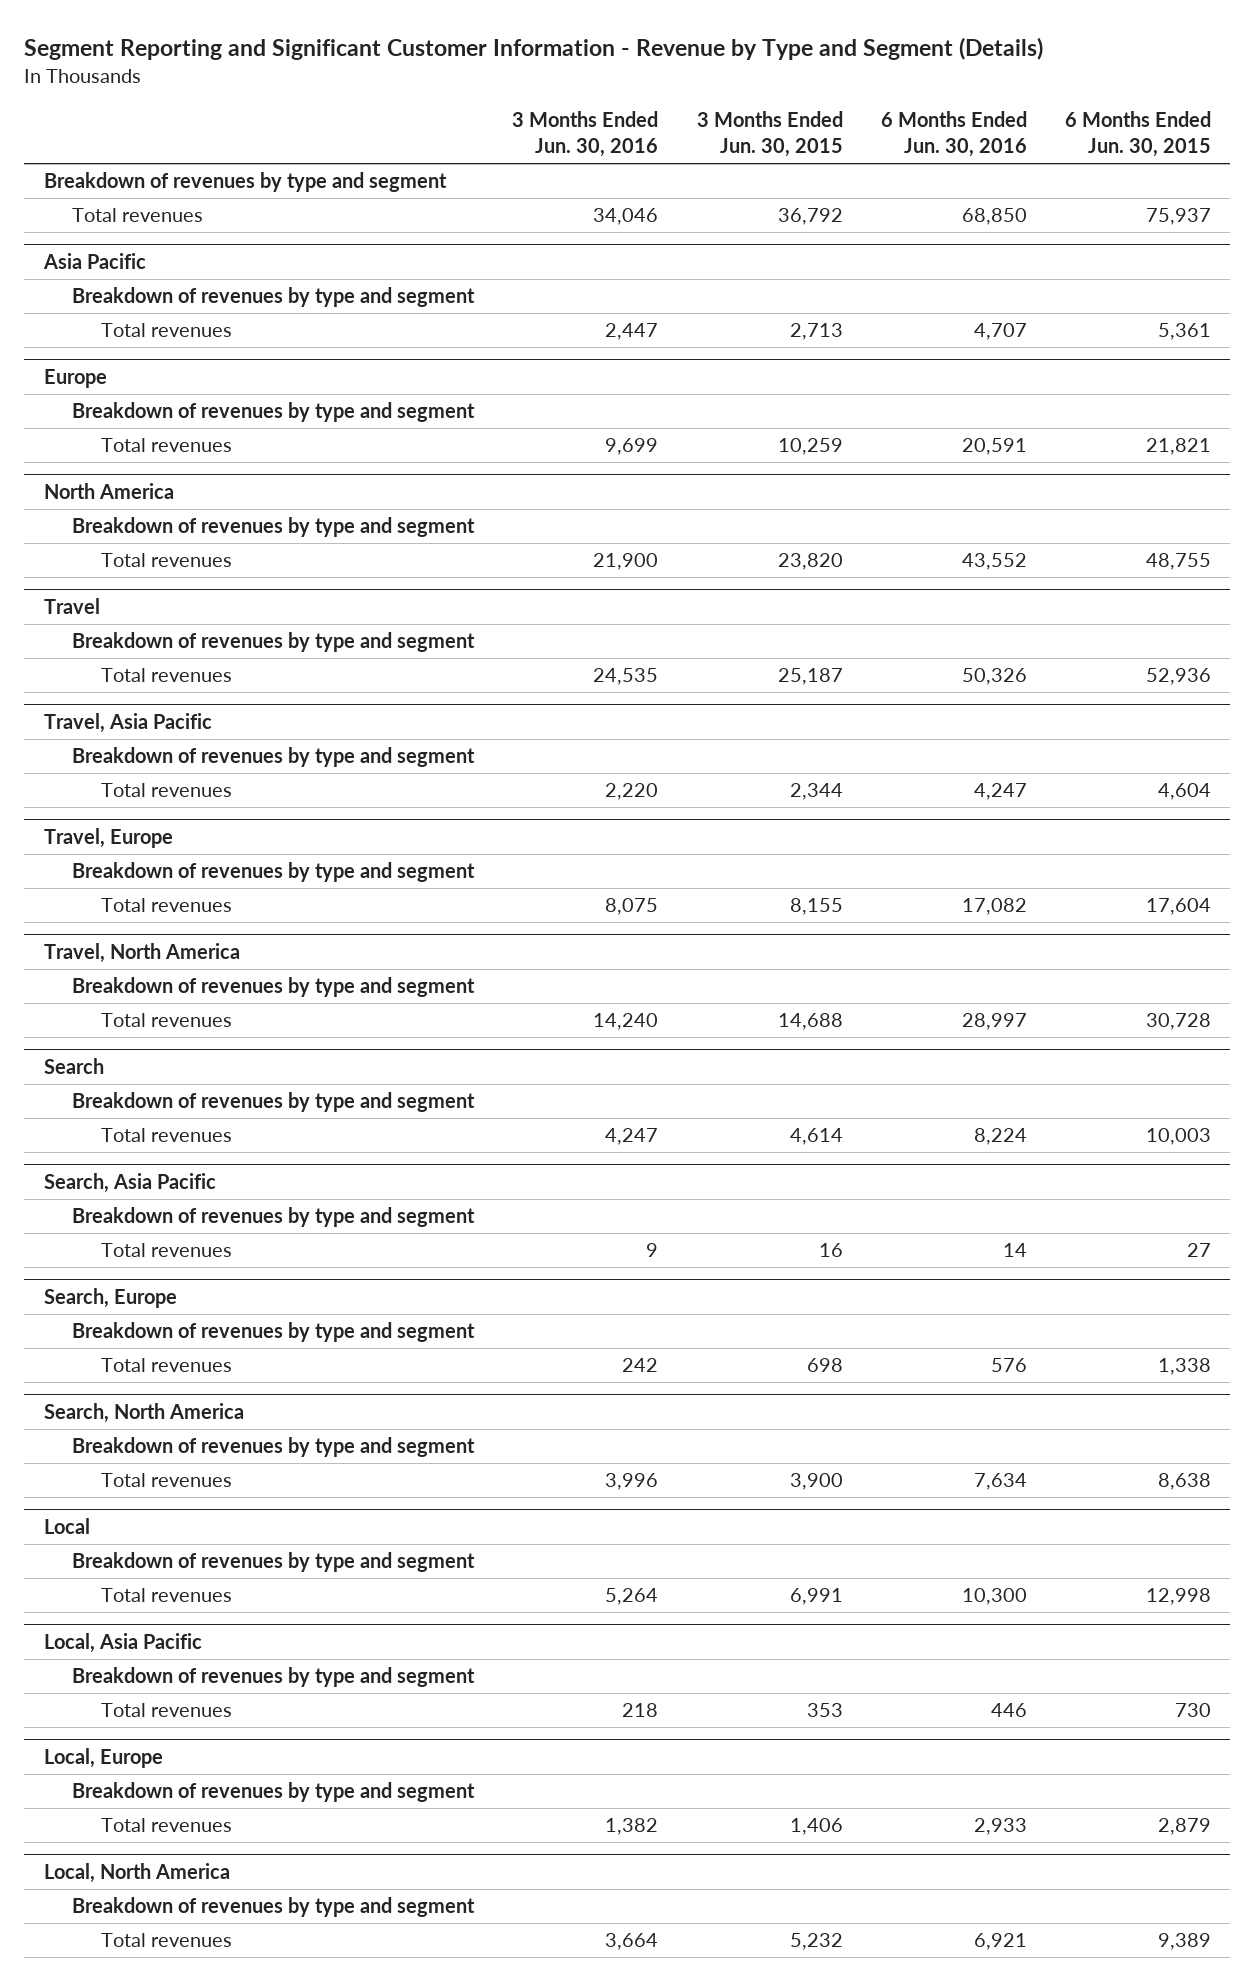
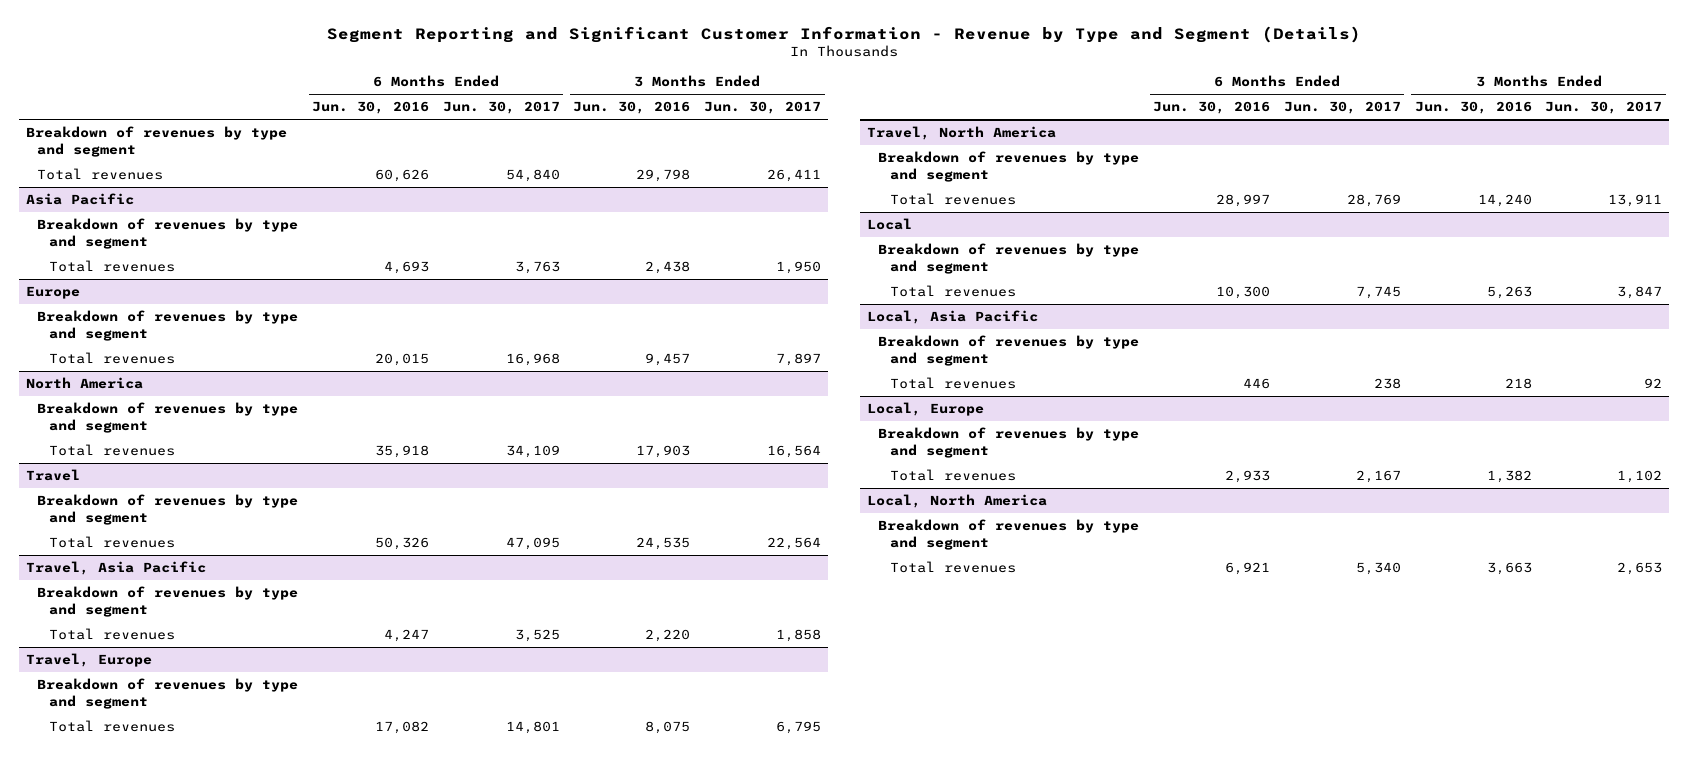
- | 3 Months Ended Jun. 30, 2016 | 3 Months Ended Jun. 30, 2015 | 6 Months Ended Jun. 30, 2016 | 6 Months Ended Jun. 30, 2015
+ | 6 Months Ended Jun. 30, 2016 | 6 Months Ended Jun. 30, 2017 | 3 Months Ended Jun. 30, 2016 | 3 Months Ended Jun. 30, 2017
- Total revenues | 34,046 | 36,792 | 68,850 | 75,937
+ Total revenues | 60,626 | 54,840 | 29,798 | 26,411
@ Asia Pacific
- Total revenues | 2,447 | 2,713 | 4,707 | 5,361
+ Total revenues | 4,693 | 3,763 | 2,438 | 1,950
@ Europe
- Total revenues | 9,699 | 10,259 | 20,591 | 21,821
+ Total revenues | 20,015 | 16,968 | 9,457 | 7,897
@ North America
- Total revenues | 21,900 | 23,820 | 43,552 | 48,755
+ Total revenues | 35,918 | 34,109 | 17,903 | 16,564
- Search
- Breakdown of revenues by type and segment
- Total revenues | 4,247 | 4,614 | 8,224 | 10,003
- Search, Asia Pacific
- Breakdown of revenues by type and segment
- Total revenues | 9 | 16 | 14 | 27
- Search, Europe
- Breakdown of revenues by type and segment
- Total revenues | 242 | 698 | 576 | 1,338
- Search, North America
- Breakdown of revenues by type and segment
- Total revenues | 3,996 | 3,900 | 7,634 | 8,638
@ Local
- Total revenues | 5,264 | 6,991 | 10,300 | 12,998
+ Total revenues | 10,300 | 7,745 | 5,263 | 3,847
@ Local, North America
- Total revenues | 3,664 | 5,232 | 6,921 | 9,389
+ Total revenues | 6,921 | 5,340 | 3,663 | 2,653

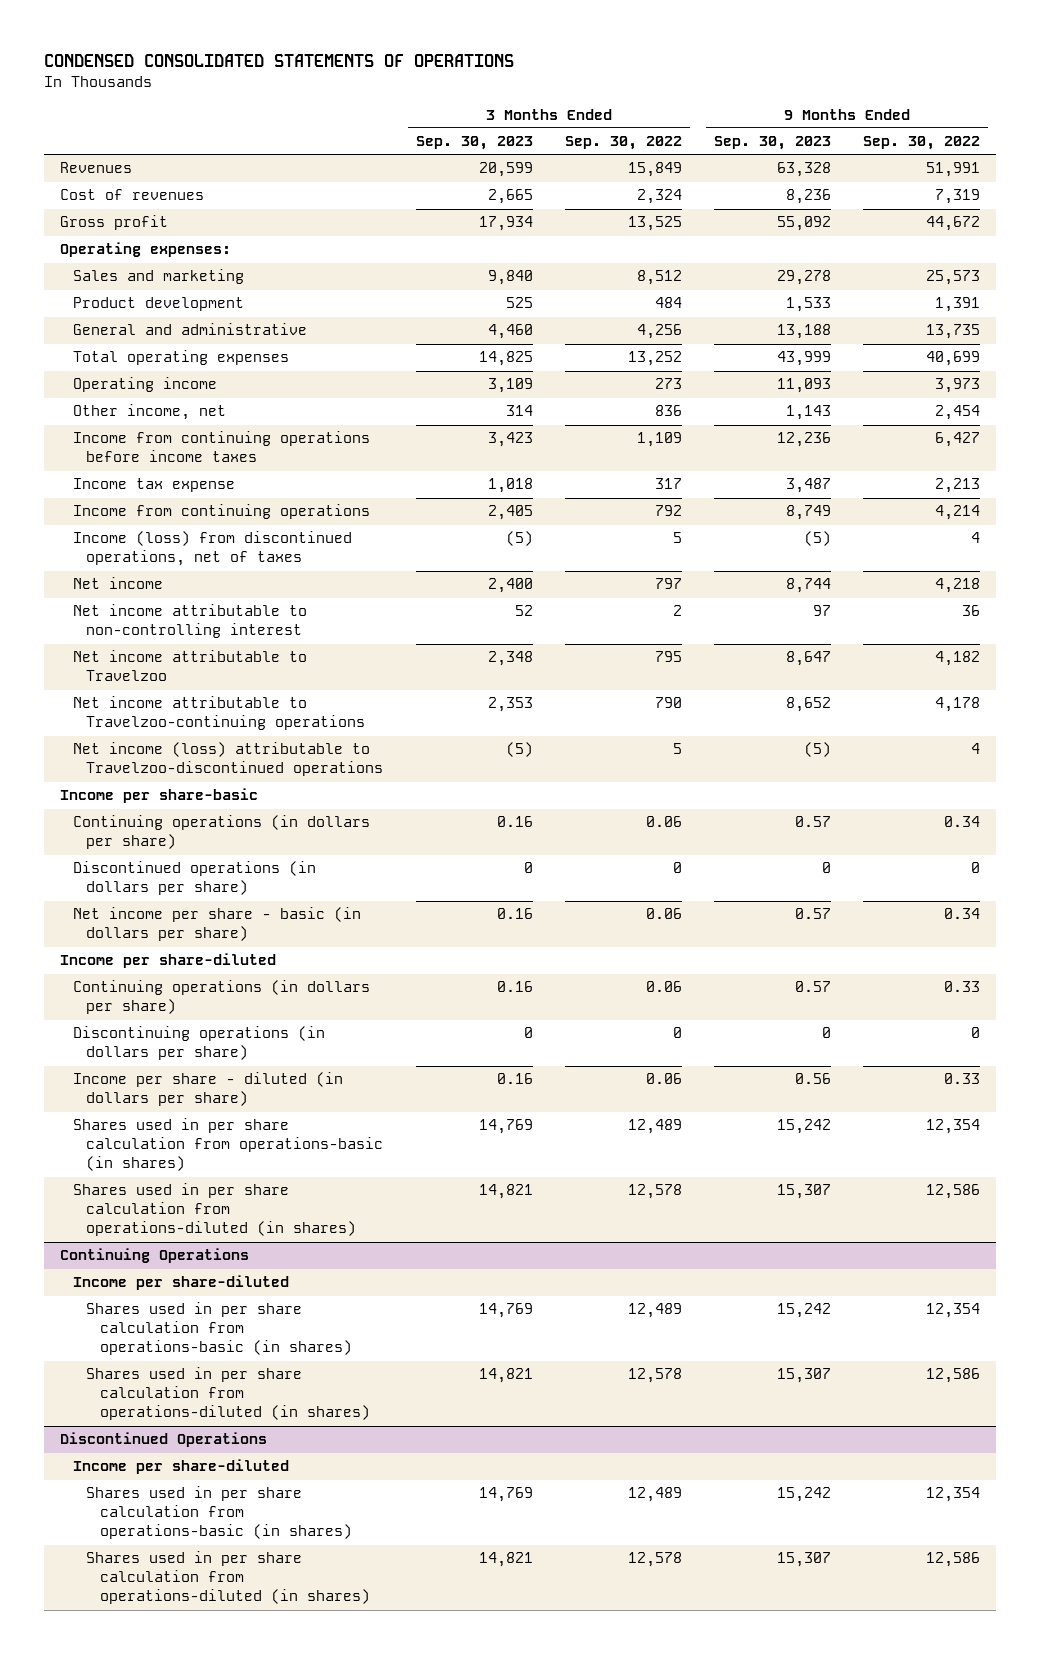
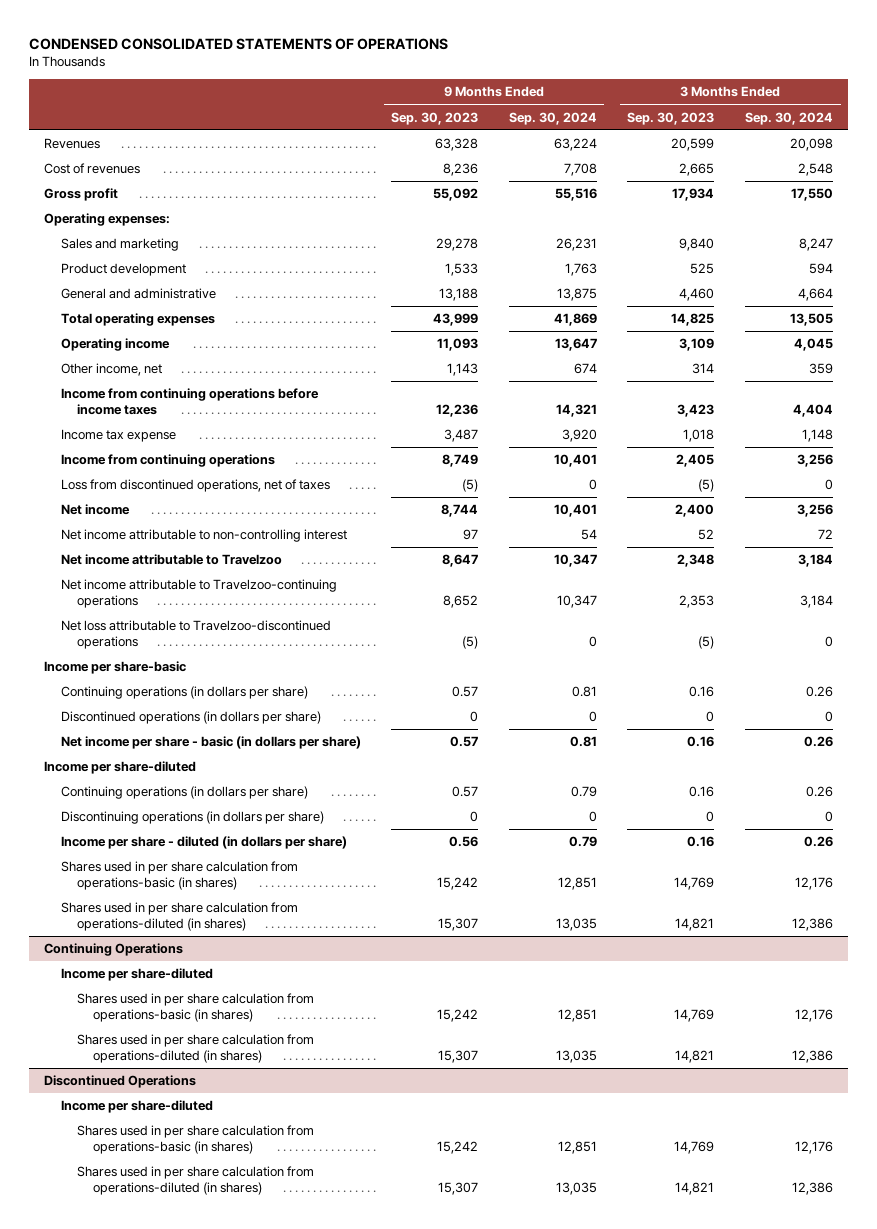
- | 3 Months Ended Sep. 30, 2023 | 3 Months Ended Sep. 30, 2022 | 9 Months Ended Sep. 30, 2023 | 9 Months Ended Sep. 30, 2022
+ | 9 Months Ended Sep. 30, 2023 | 9 Months Ended Sep. 30, 2024 | 3 Months Ended Sep. 30, 2023 | 3 Months Ended Sep. 30, 2024
- Income (loss) from discontinued operations, net of taxes | (5) | 5 | (5) | 4
+ Loss from discontinued operations, net of taxes | (5) | 0 | (5) | 0
- Net income (loss) attributable to Travelzoo-discontinued operations | (5) | 5 | (5) | 4
+ Net loss attributable to Travelzoo-discontinued operations | (5) | 0 | (5) | 0

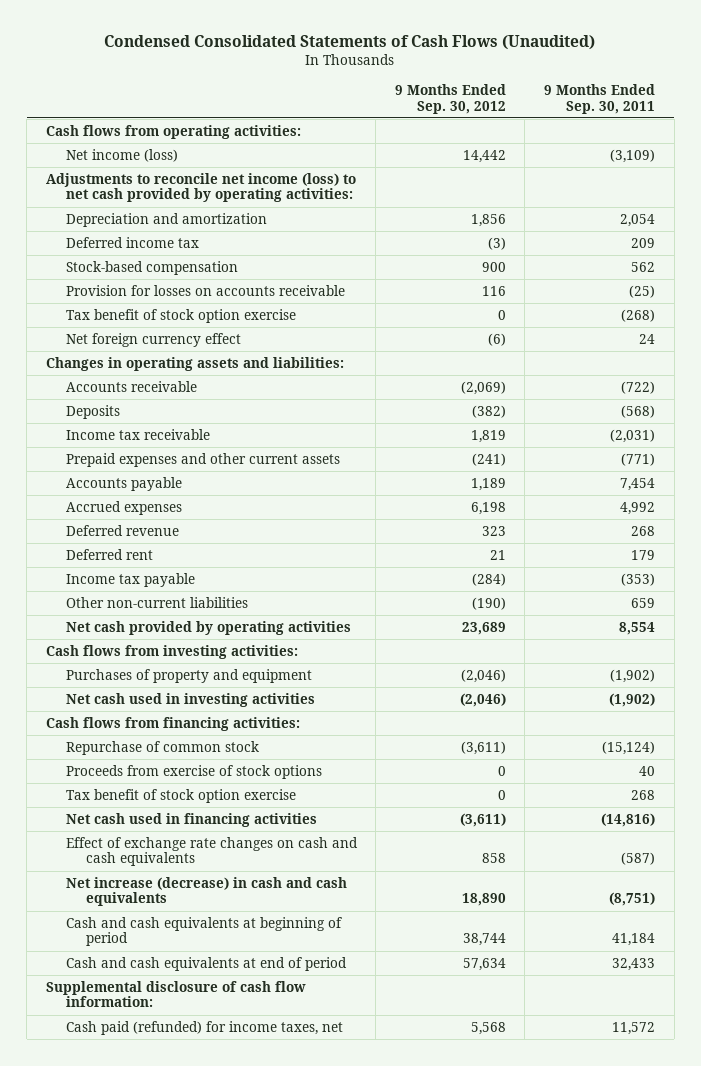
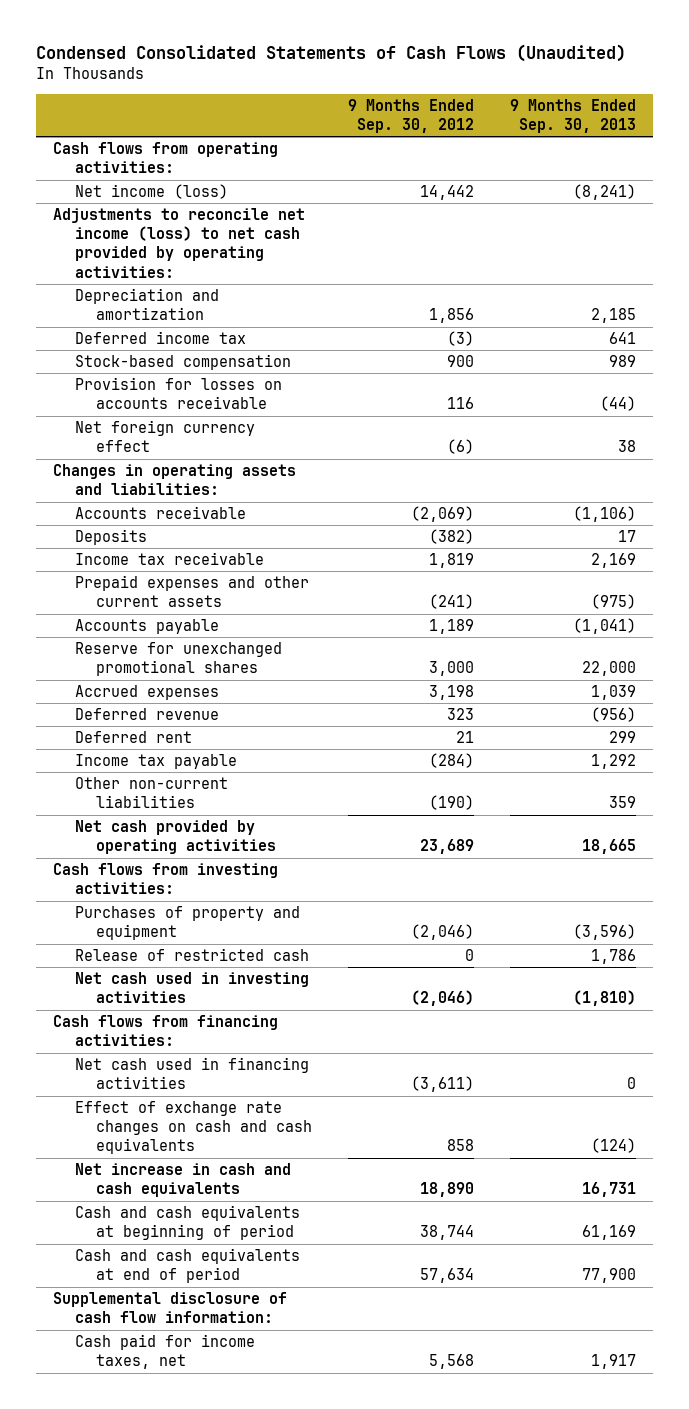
- | 9 Months Ended Sep. 30, 2012 | 9 Months Ended Sep. 30, 2011
+ | 9 Months Ended Sep. 30, 2012 | 9 Months Ended Sep. 30, 2013
- Tax benefit of stock option exercise | 0 | (268)
- Accrued expenses | 6,198 | 4,992
+ Reserve for unexchanged promotional shares | 3,000 | 22,000
+ Accrued expenses | 3,198 | 1,039
+ Release of restricted cash | 0 | 1,786
- Repurchase of common stock | (3,611) | (15,124)
- Proceeds from exercise of stock options | 0 | 40
- Tax benefit of stock option exercise | 0 | 268
- Net increase (decrease) in cash and cash equivalents | 18,890 | (8,751)
+ Net increase in cash and cash equivalents | 18,890 | 16,731
- Cash paid (refunded) for income taxes, net | 5,568 | 11,572
+ Cash paid for income taxes, net | 5,568 | 1,917

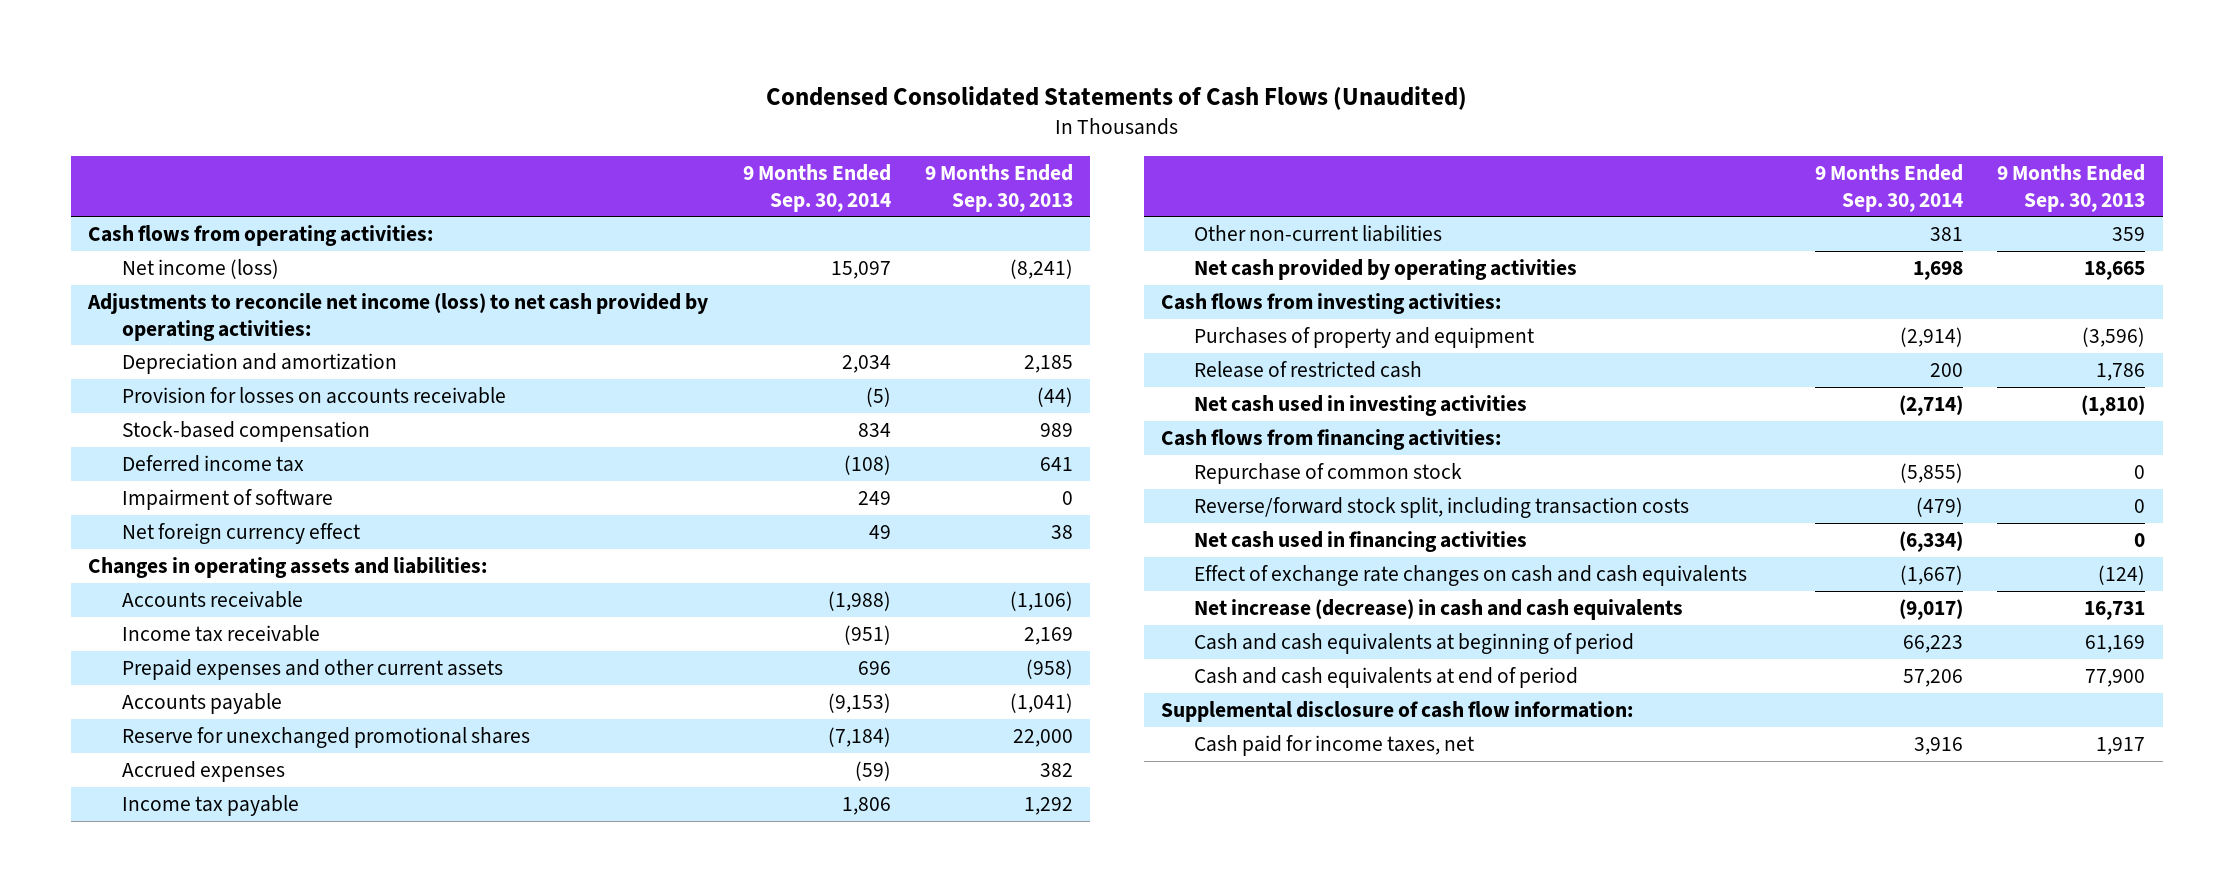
- | 9 Months Ended Sep. 30, 2012 | 9 Months Ended Sep. 30, 2013
+ | 9 Months Ended Sep. 30, 2014 | 9 Months Ended Sep. 30, 2013
moved down: Stock-based compensation | 834 | 989
moved down: Deferred income tax | (108) | 641
+ Impairment of software | 249 | 0
- Deposits | (382) | 17
- Prepaid expenses and other current assets | (241) | (975)
+ Prepaid expenses and other current assets | 696 | (958)
- Accrued expenses | 3,198 | 1,039
- Deferred revenue | 323 | (956)
- Deferred rent | 21 | 299
+ Accrued expenses | (59) | 382
+ Repurchase of common stock | (5,855) | 0
+ Reverse/forward stock split, including transaction costs | (479) | 0
- Net increase in cash and cash equivalents | 18,890 | 16,731
+ Net increase (decrease) in cash and cash equivalents | (9,017) | 16,731

